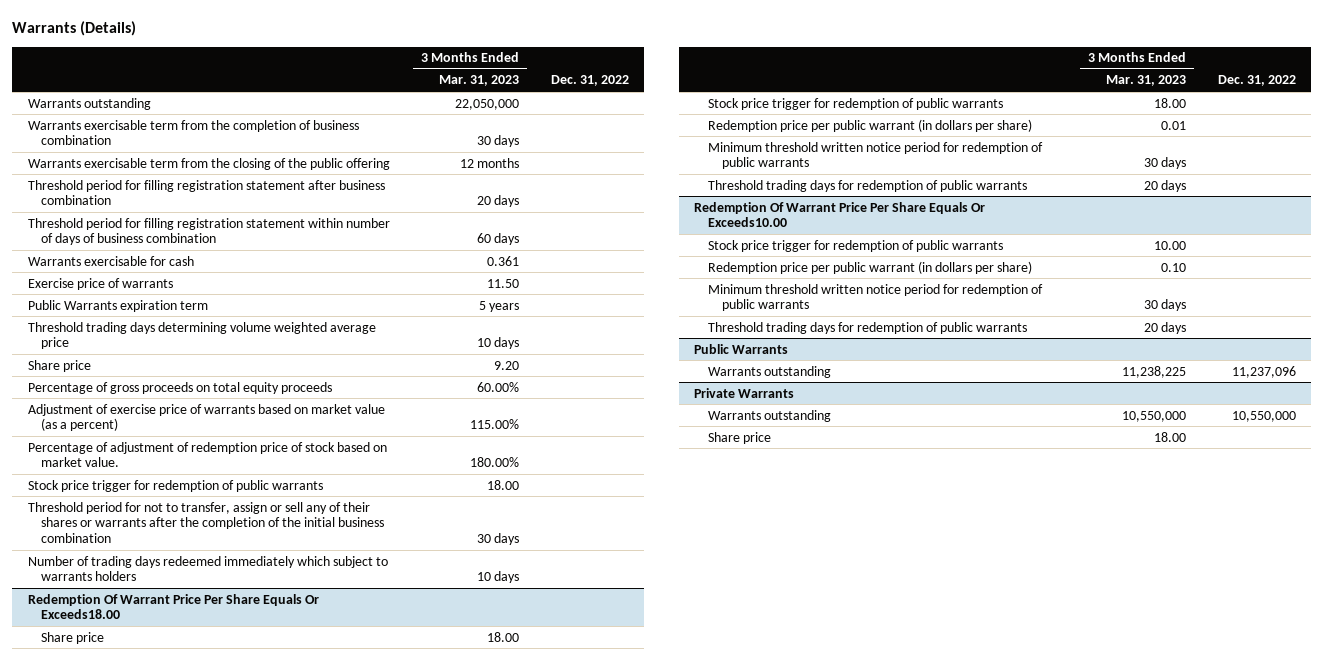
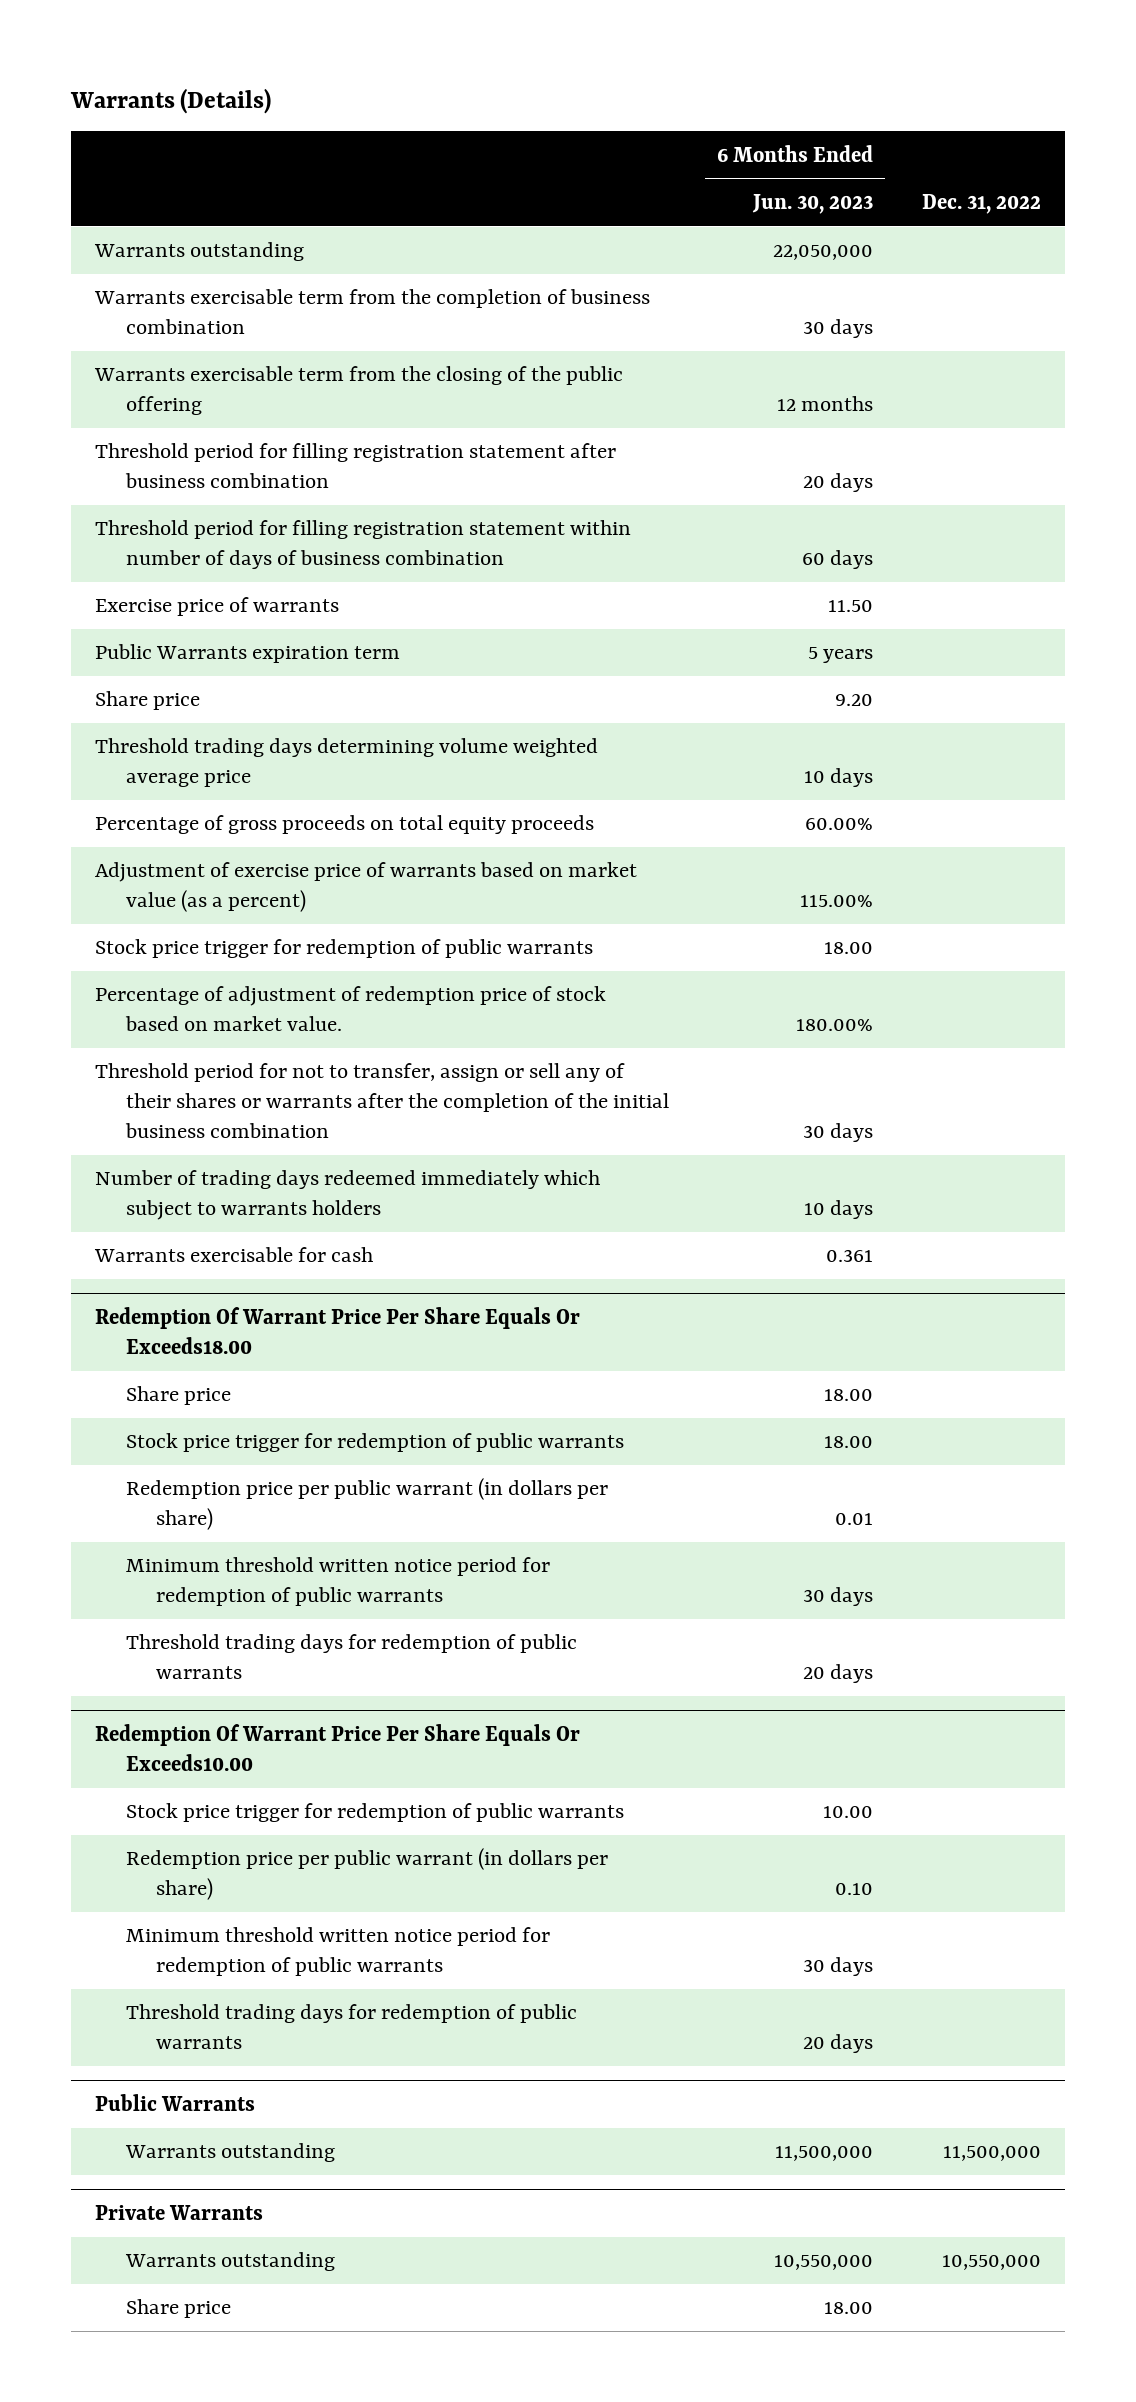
- | 3 Months Ended Mar. 31, 2023 | Dec. 31, 2022
+ | 6 Months Ended Jun. 30, 2023 | Dec. 31, 2022
moved down: Threshold trading days determining volume weighted average price | 10 days |
moved down: Percentage of adjustment of redemption price of stock based on market value. | 180.00% |
moved down: Warrants exercisable for cash | 0.361 |
@ Public Warrants
- Warrants outstanding | 11,238,225 | 11,237,096
+ Warrants outstanding | 11,500,000 | 11,500,000

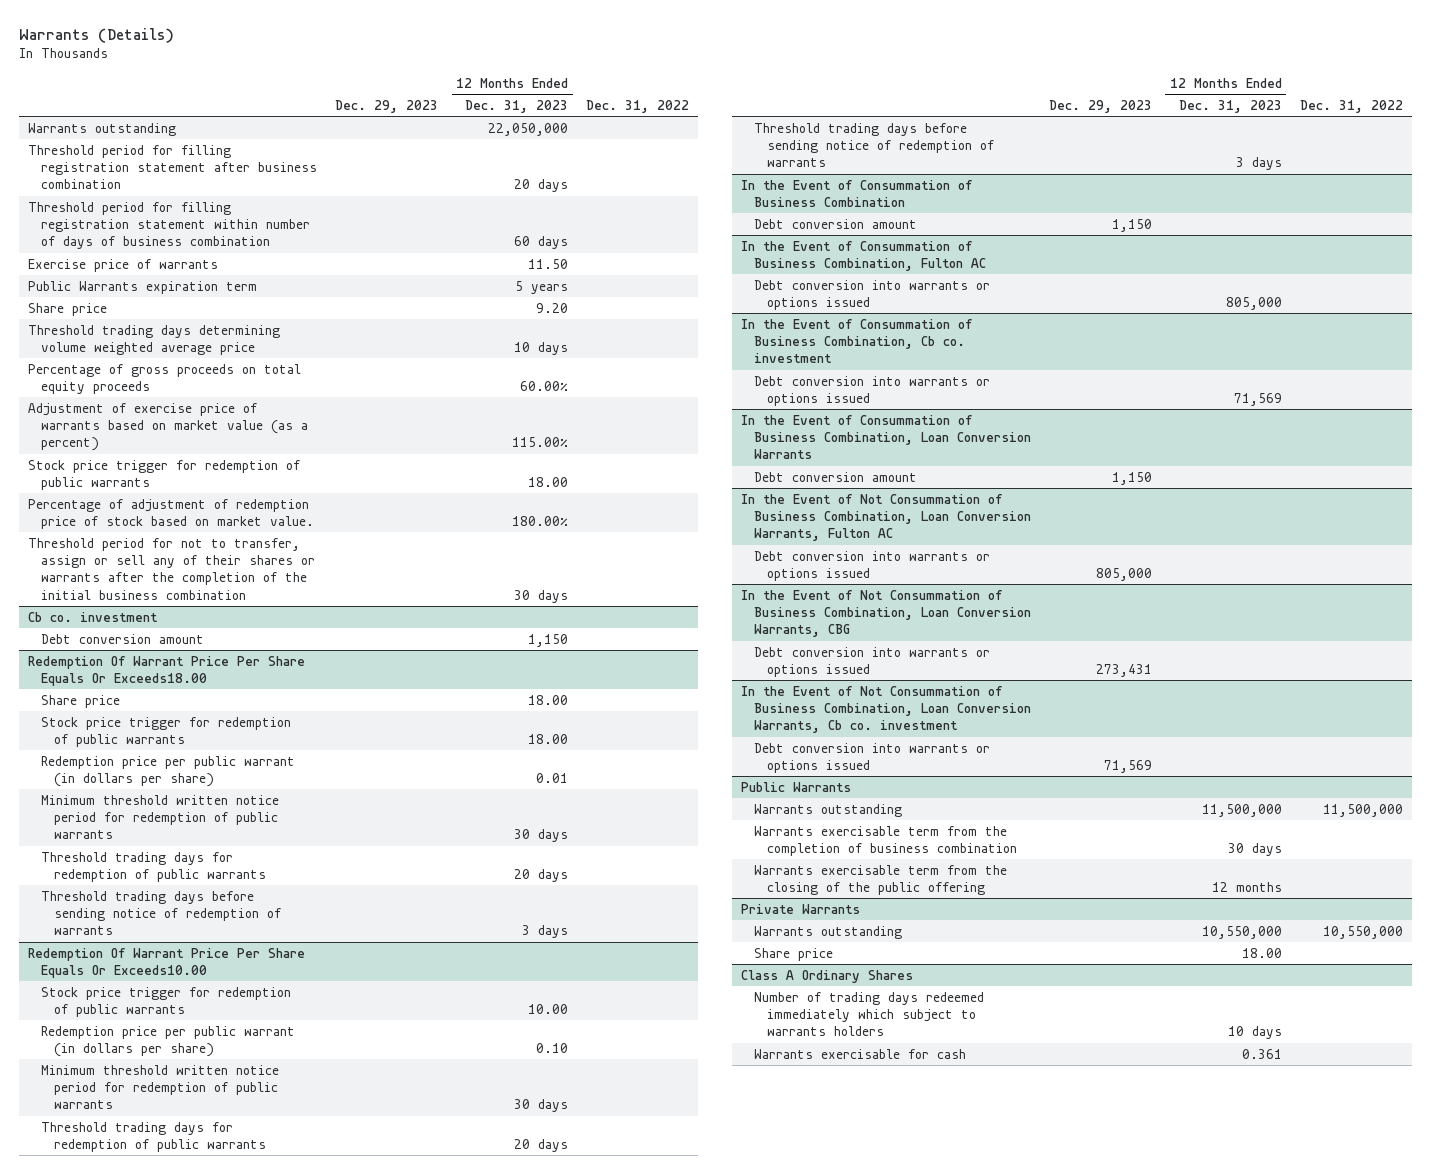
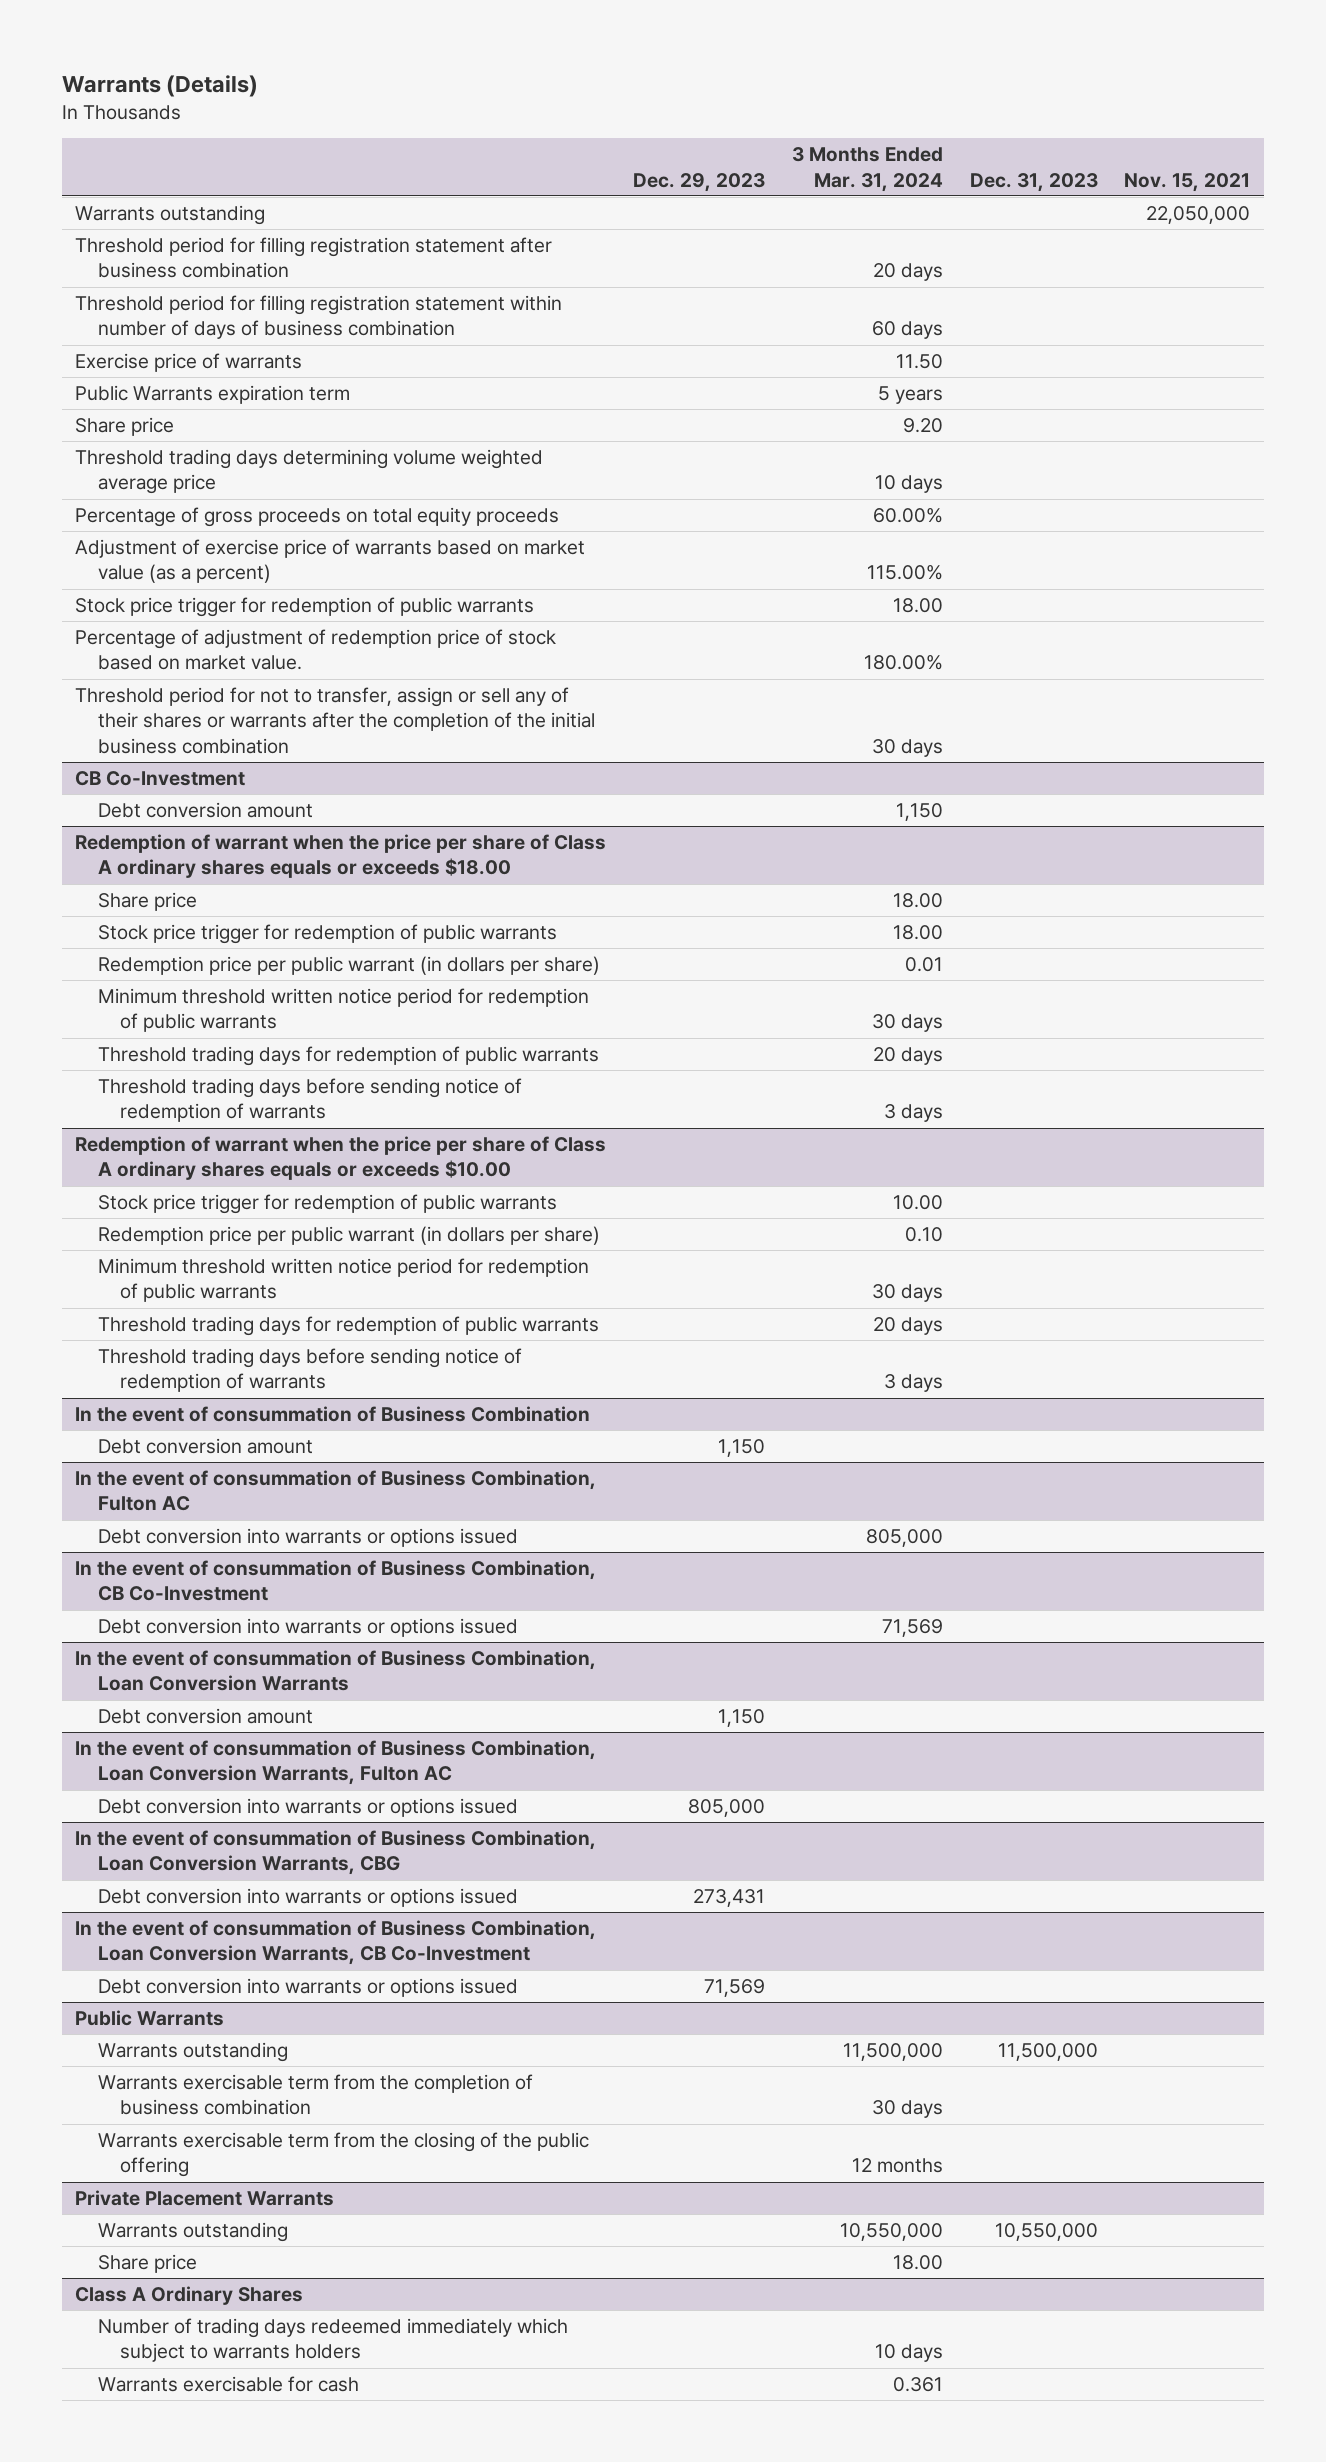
- | Dec. 29, 2023 | 12 Months Ended Dec. 31, 2023 | Dec. 31, 2022
+ | Dec. 29, 2023 | 3 Months Ended Mar. 31, 2024 | Dec. 31, 2023 | Nov. 15, 2021
- Cb co. investment
+ CB Co-Investment
- Redemption Of Warrant Price Per Share Equals Or Exceeds18.00
+ Redemption of warrant when the price per share of Class A ordinary shares equals or exceeds $18.00
- Redemption Of Warrant Price Per Share Equals Or Exceeds10.00
+ Redemption of warrant when the price per share of Class A ordinary shares equals or exceeds $10.00
- In the Event of Consummation of Business Combination
+ In the event of consummation of Business Combination
- In the Event of Consummation of Business Combination, Fulton AC
+ In the event of consummation of Business Combination, Fulton AC
- In the Event of Consummation of Business Combination, Cb co. investment
+ In the event of consummation of Business Combination, CB Co-Investment
- In the Event of Consummation of Business Combination, Loan Conversion Warrants
+ In the event of consummation of Business Combination, Loan Conversion Warrants
- In the Event of Not Consummation of Business Combination, Loan Conversion Warrants, Fulton AC
+ In the event of consummation of Business Combination, Loan Conversion Warrants, Fulton AC
- In the Event of Not Consummation of Business Combination, Loan Conversion Warrants, CBG
+ In the event of consummation of Business Combination, Loan Conversion Warrants, CBG
- In the Event of Not Consummation of Business Combination, Loan Conversion Warrants, Cb co. investment
+ In the event of consummation of Business Combination, Loan Conversion Warrants, CB Co-Investment
- Private Warrants
- Warrants outstanding | | 10,550,000 | 10,550,000
- Share price | | 18.00 |
+ Private Placement Warrants
+ Warrants outstanding | | 10,550,000 | 10,550,000 |
+ Share price | | 18.00 | |

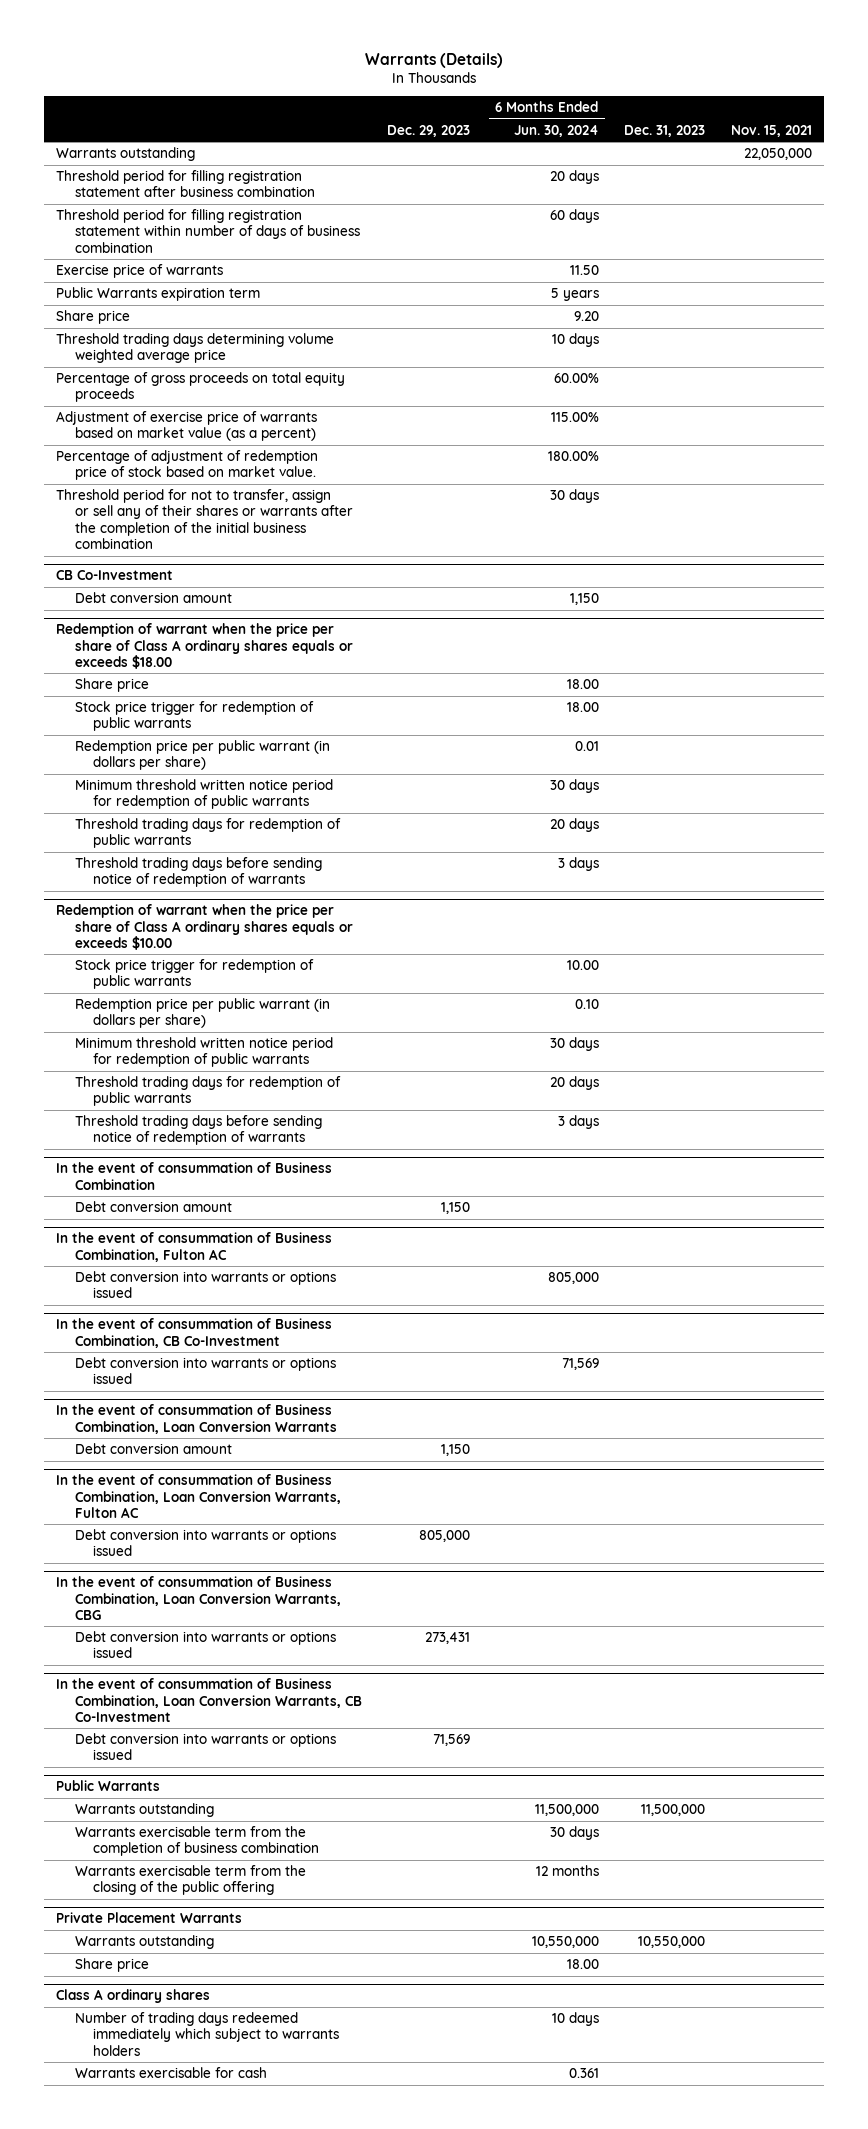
- | Dec. 29, 2023 | 3 Months Ended Mar. 31, 2024 | Dec. 31, 2023 | Nov. 15, 2021
+ | Dec. 29, 2023 | 6 Months Ended Jun. 30, 2024 | Dec. 31, 2023 | Nov. 15, 2021
- Stock price trigger for redemption of public warrants | | 18.00 | |
- Class A Ordinary Shares
+ Class A ordinary shares

